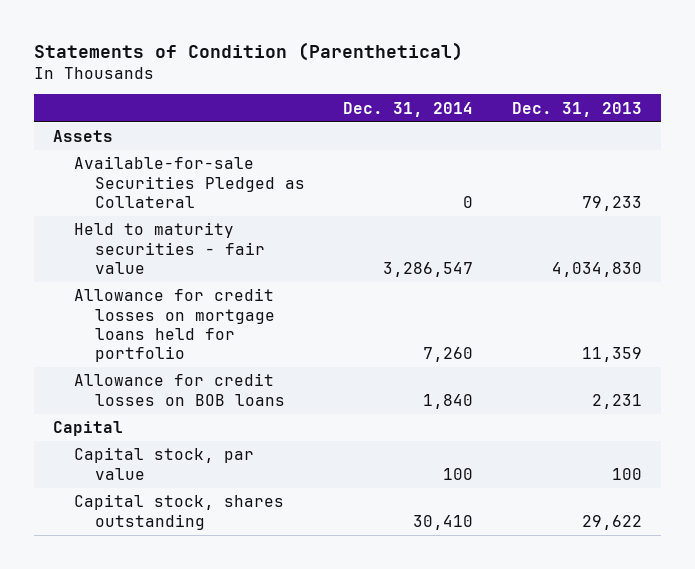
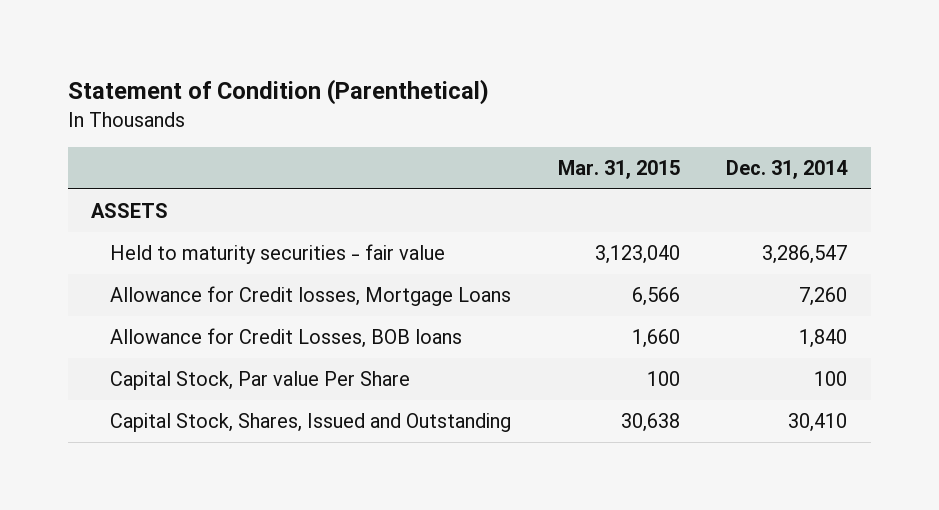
- Statements of Condition (Parenthetical)
+ Statement of Condition (Parenthetical)
- | Dec. 31, 2014 | Dec. 31, 2013
+ | Mar. 31, 2015 | Dec. 31, 2014
- Assets
- Available-for-sale Securities Pledged as Collateral | 0 | 79,233
+ ASSETS
- Allowance for credit losses on mortgage loans held for portfolio | 7,260 | 11,359
- Allowance for credit losses on BOB loans | 1,840 | 2,231
- Capital
- Capital stock, par value | 100 | 100
- Capital stock, shares outstanding | 30,410 | 29,622
+ Allowance for Credit losses, Mortgage Loans | 6,566 | 7,260
+ Allowance for Credit Losses, BOB loans | 1,660 | 1,840
+ Capital Stock, Par value Per Share | 100 | 100
+ Capital Stock, Shares, Issued and Outstanding | 30,638 | 30,410

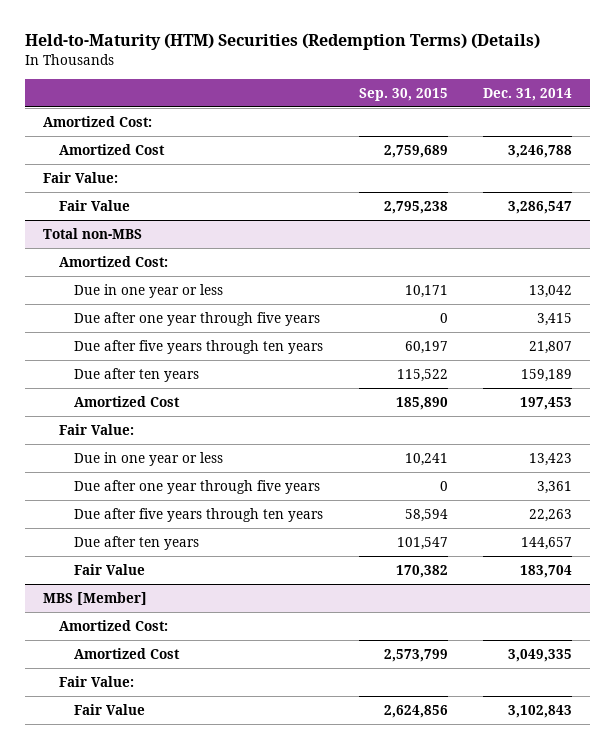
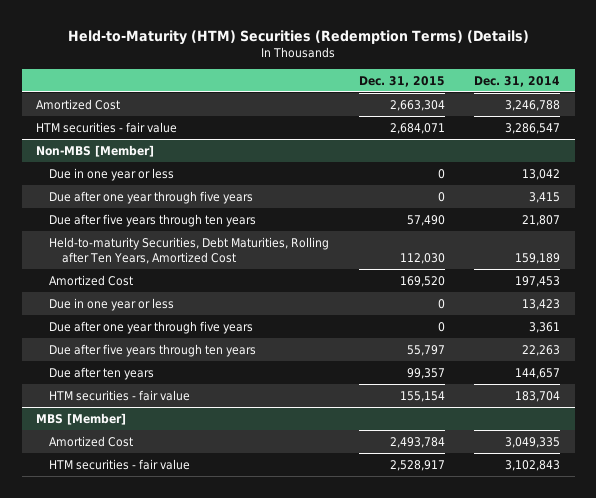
- | Sep. 30, 2015 | Dec. 31, 2014
+ | Dec. 31, 2015 | Dec. 31, 2014
- Amortized Cost:
- Fair Value:
- Fair Value | 2,795,238 | 3,286,547
- Total non-MBS
- Amortized Cost:
+ HTM securities - fair value | 2,684,071 | 3,286,547
+ Non-MBS [Member]
- Due after ten years | 115,522 | 159,189
+ Held-to-maturity Securities, Debt Maturities, Rolling after Ten Years, Amortized Cost | 112,030 | 159,189
- Fair Value:
- Fair Value | 170,382 | 183,704
+ HTM securities - fair value | 155,154 | 183,704
@ MBS [Member]
- Amortized Cost:
- Fair Value:
- Fair Value | 2,624,856 | 3,102,843
+ HTM securities - fair value | 2,528,917 | 3,102,843

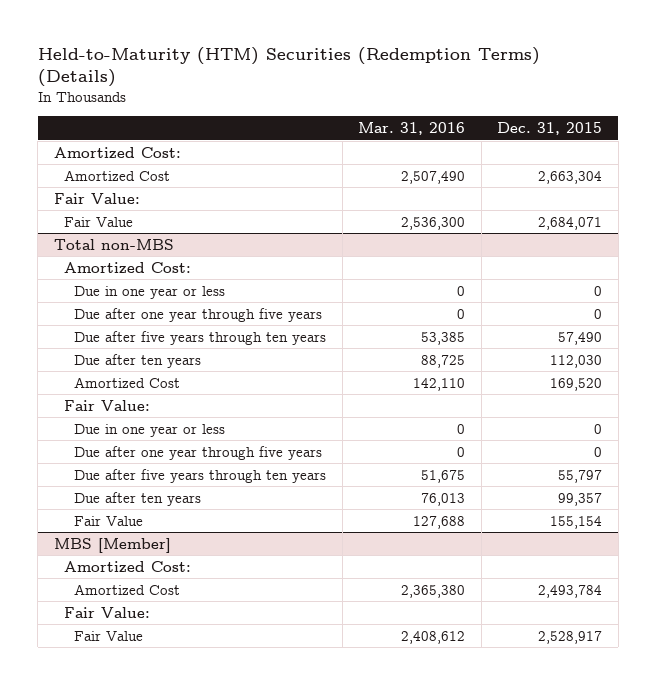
- | Dec. 31, 2015 | Dec. 31, 2014
+ | Mar. 31, 2016 | Dec. 31, 2015
+ Amortized Cost:
- HTM securities - fair value | 2,684,071 | 3,286,547
- Non-MBS [Member]
+ Fair Value:
+ Fair Value | 2,536,300 | 2,684,071
+ Total non-MBS
+ Amortized Cost:
- Held-to-maturity Securities, Debt Maturities, Rolling after Ten Years, Amortized Cost | 112,030 | 159,189
+ Due after ten years | 88,725 | 112,030
+ Fair Value:
- HTM securities - fair value | 155,154 | 183,704
+ Fair Value | 127,688 | 155,154
@ MBS [Member]
+ Amortized Cost:
- HTM securities - fair value | 2,528,917 | 3,102,843
+ Fair Value:
+ Fair Value | 2,408,612 | 2,528,917

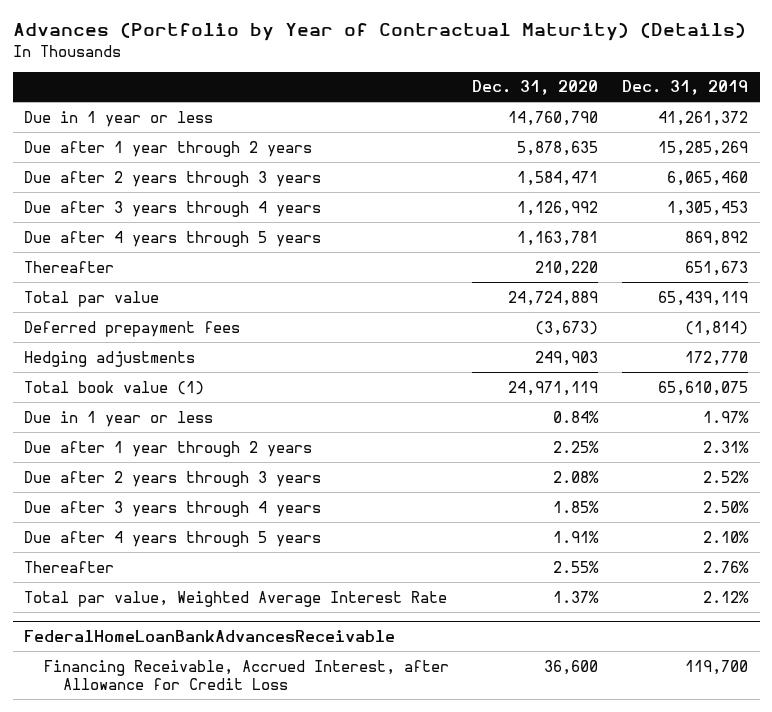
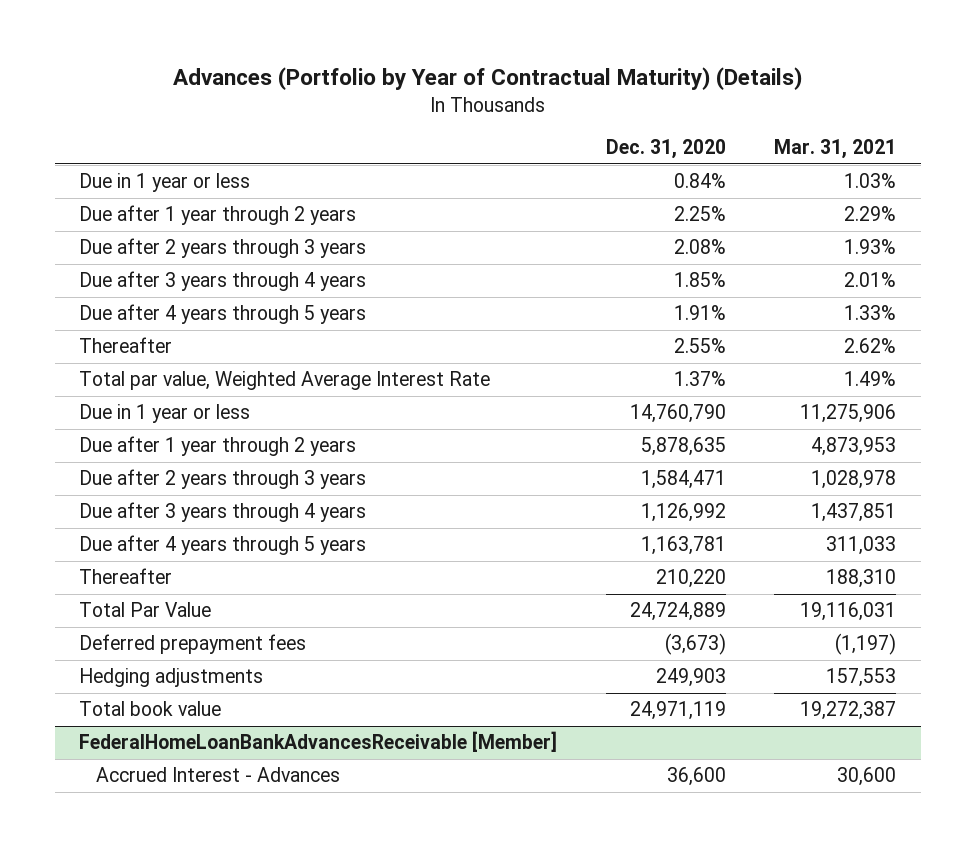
- | Dec. 31, 2020 | Dec. 31, 2019
+ | Dec. 31, 2020 | Mar. 31, 2021
moved up: Due in 1 year or less | 0.84% | 1.03%
moved up: Due after 1 year through 2 years | 2.25% | 2.29%
moved up: Due after 2 years through 3 years | 2.08% | 1.93%
moved up: Due after 3 years through 4 years | 1.85% | 2.01%
moved up: Due after 4 years through 5 years | 1.91% | 1.33%
moved up: Thereafter | 2.55% | 2.62%
moved up: Total par value, Weighted Average Interest Rate | 1.37% | 1.49%
- Total par value | 24,724,889 | 65,439,119
+ Total Par Value | 24,724,889 | 19,116,031
- Total book value (1) | 24,971,119 | 65,610,075
- FederalHomeLoanBankAdvancesReceivable
- Financing Receivable, Accrued Interest, after Allowance for Credit Loss | 36,600 | 119,700
+ Total book value | 24,971,119 | 19,272,387
+ FederalHomeLoanBankAdvancesReceivable [Member]
+ Accrued Interest - Advances | 36,600 | 30,600

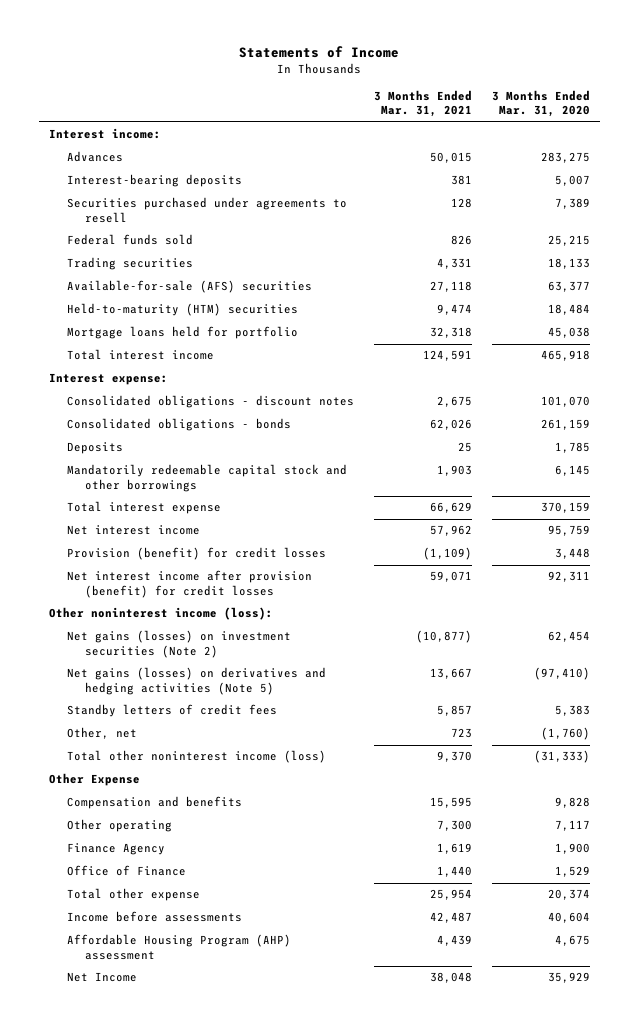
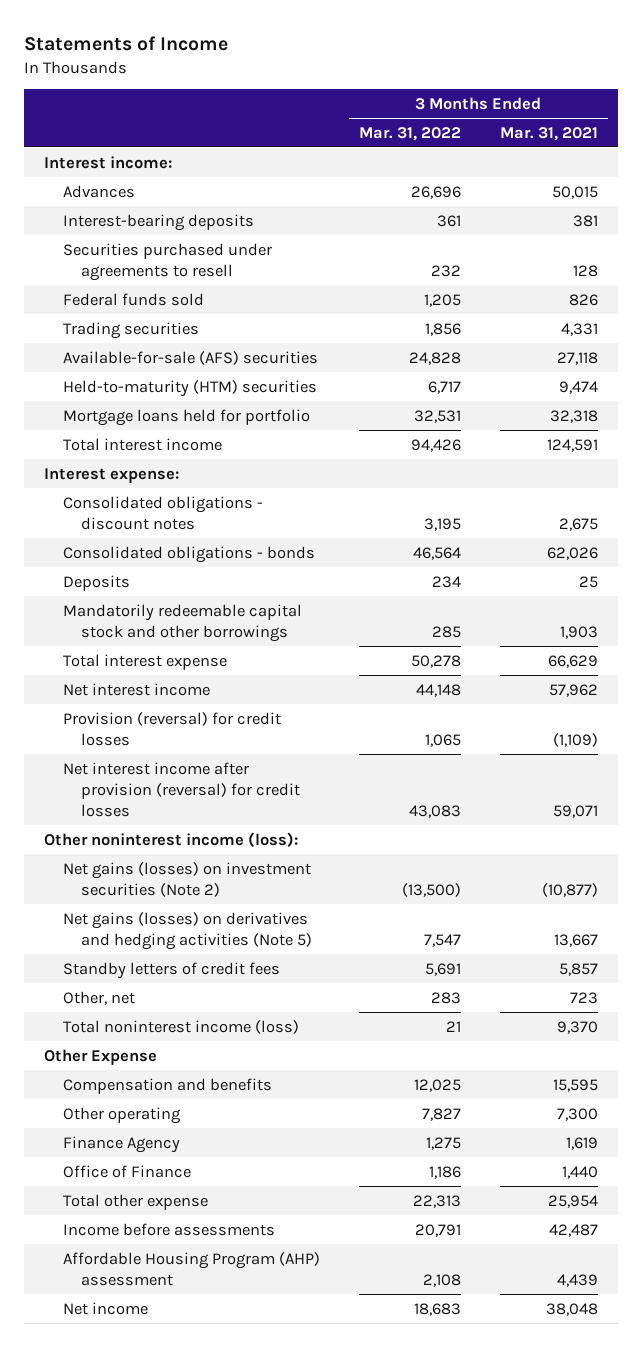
- | 3 Months Ended Mar. 31, 2021 | 3 Months Ended Mar. 31, 2020
+ | 3 Months Ended Mar. 31, 2022 | 3 Months Ended Mar. 31, 2021
- Provision (benefit) for credit losses | (1,109) | 3,448
- Net interest income after provision (benefit) for credit losses | 59,071 | 92,311
+ Provision (reversal) for credit losses | 1,065 | (1,109)
+ Net interest income after provision (reversal) for credit losses | 43,083 | 59,071
- Total other noninterest income (loss) | 9,370 | (31,333)
+ Total noninterest income (loss) | 21 | 9,370
- Net Income | 38,048 | 35,929
+ Net income | 18,683 | 38,048

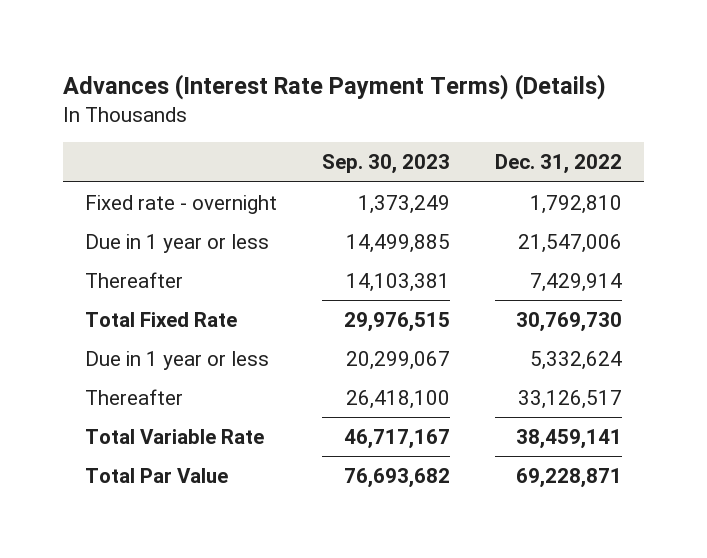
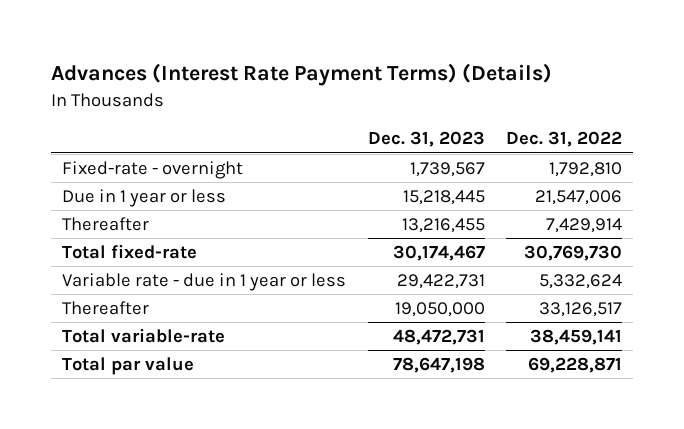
- | Sep. 30, 2023 | Dec. 31, 2022
+ | Dec. 31, 2023 | Dec. 31, 2022
- Fixed rate - overnight | 1,373,249 | 1,792,810
+ Fixed-rate - overnight | 1,739,567 | 1,792,810
- Total Fixed Rate | 29,976,515 | 30,769,730
- Due in 1 year or less | 20,299,067 | 5,332,624
+ Total fixed-rate | 30,174,467 | 30,769,730
+ Variable rate - due in 1 year or less | 29,422,731 | 5,332,624
- Total Variable Rate | 46,717,167 | 38,459,141
- Total Par Value | 76,693,682 | 69,228,871
+ Total variable-rate | 48,472,731 | 38,459,141
+ Total par value | 78,647,198 | 69,228,871

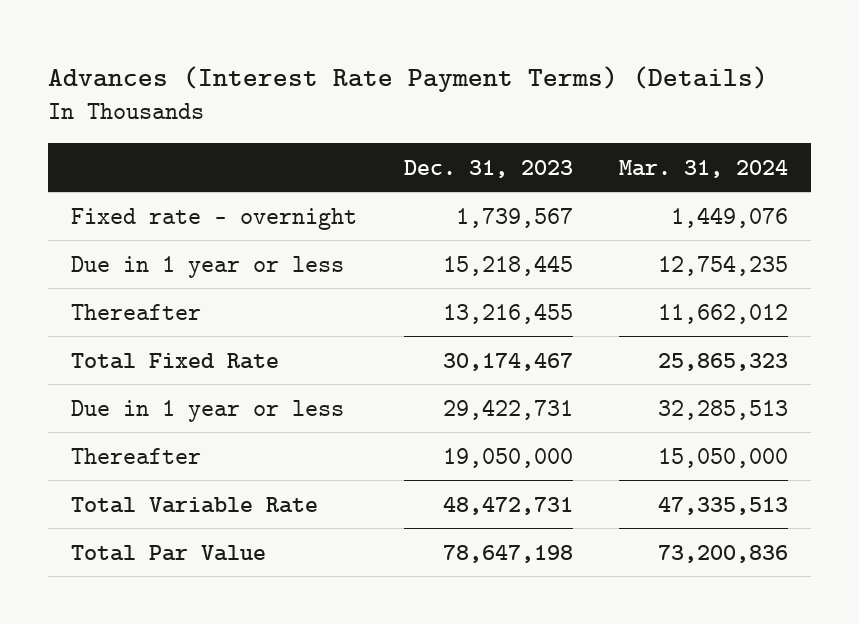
- | Dec. 31, 2023 | Dec. 31, 2022
+ | Dec. 31, 2023 | Mar. 31, 2024
- Fixed-rate - overnight | 1,739,567 | 1,792,810
+ Fixed rate - overnight | 1,739,567 | 1,449,076
- Total fixed-rate | 30,174,467 | 30,769,730
- Variable rate - due in 1 year or less | 29,422,731 | 5,332,624
+ Total Fixed Rate | 30,174,467 | 25,865,323
+ Due in 1 year or less | 29,422,731 | 32,285,513
- Total variable-rate | 48,472,731 | 38,459,141
- Total par value | 78,647,198 | 69,228,871
+ Total Variable Rate | 48,472,731 | 47,335,513
+ Total Par Value | 78,647,198 | 73,200,836

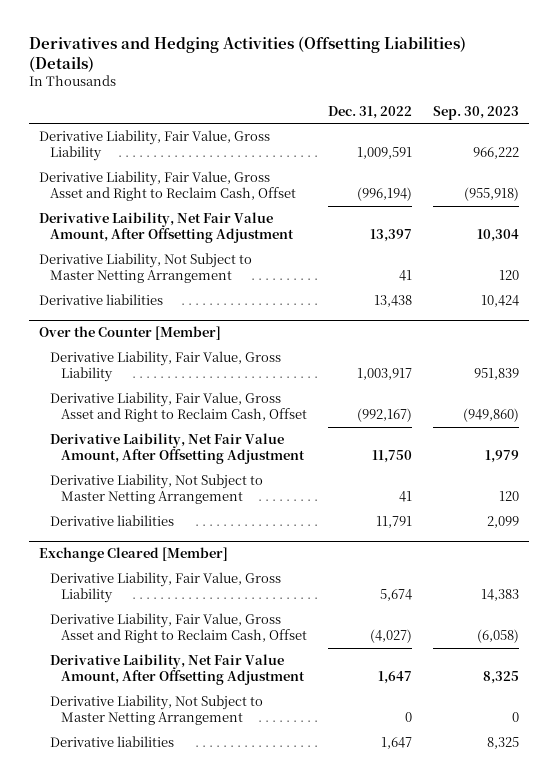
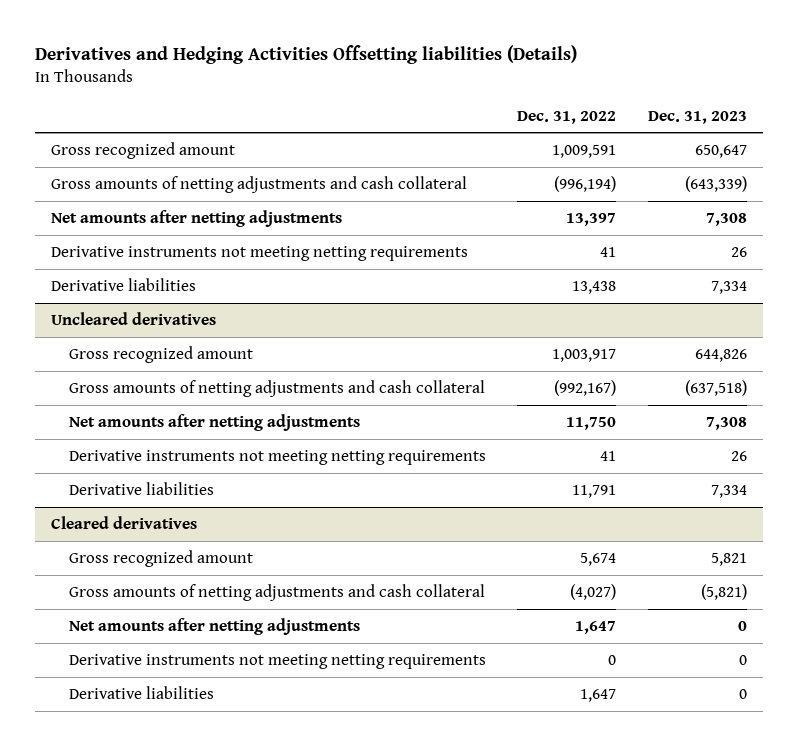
- Derivatives and Hedging Activities (Offsetting Liabilities) (Details)
+ Derivatives and Hedging Activities Offsetting liabilities (Details)
- | Dec. 31, 2022 | Sep. 30, 2023
+ | Dec. 31, 2022 | Dec. 31, 2023
- Derivative Liability, Fair Value, Gross Liability | 1,009,591 | 966,222
- Derivative Liability, Fair Value, Gross Asset and Right to Reclaim Cash, Offset | (996,194) | (955,918)
- Derivative Laibility, Net Fair Value Amount, After Offsetting Adjustment | 13,397 | 10,304
- Derivative Liability, Not Subject to Master Netting Arrangement | 41 | 120
+ Gross recognized amount | 1,009,591 | 650,647
+ Gross amounts of netting adjustments and cash collateral | (996,194) | (643,339)
+ Net amounts after netting adjustments | 13,397 | 7,308
+ Derivative instruments not meeting netting requirements | 41 | 26
- Over the Counter [Member]
- Derivative Liability, Fair Value, Gross Liability | 1,003,917 | 951,839
- Derivative Liability, Fair Value, Gross Asset and Right to Reclaim Cash, Offset | (992,167) | (949,860)
- Derivative Laibility, Net Fair Value Amount, After Offsetting Adjustment | 11,750 | 1,979
- Derivative Liability, Not Subject to Master Netting Arrangement | 41 | 120
+ Uncleared derivatives
+ Gross recognized amount | 1,003,917 | 644,826
+ Gross amounts of netting adjustments and cash collateral | (992,167) | (637,518)
+ Net amounts after netting adjustments | 11,750 | 7,308
+ Derivative instruments not meeting netting requirements | 41 | 26
- Exchange Cleared [Member]
- Derivative Liability, Fair Value, Gross Liability | 5,674 | 14,383
- Derivative Liability, Fair Value, Gross Asset and Right to Reclaim Cash, Offset | (4,027) | (6,058)
- Derivative Laibility, Net Fair Value Amount, After Offsetting Adjustment | 1,647 | 8,325
- Derivative Liability, Not Subject to Master Netting Arrangement | 0 | 0
+ Cleared derivatives
+ Gross recognized amount | 5,674 | 5,821
+ Gross amounts of netting adjustments and cash collateral | (4,027) | (5,821)
+ Net amounts after netting adjustments | 1,647 | 0
+ Derivative instruments not meeting netting requirements | 0 | 0

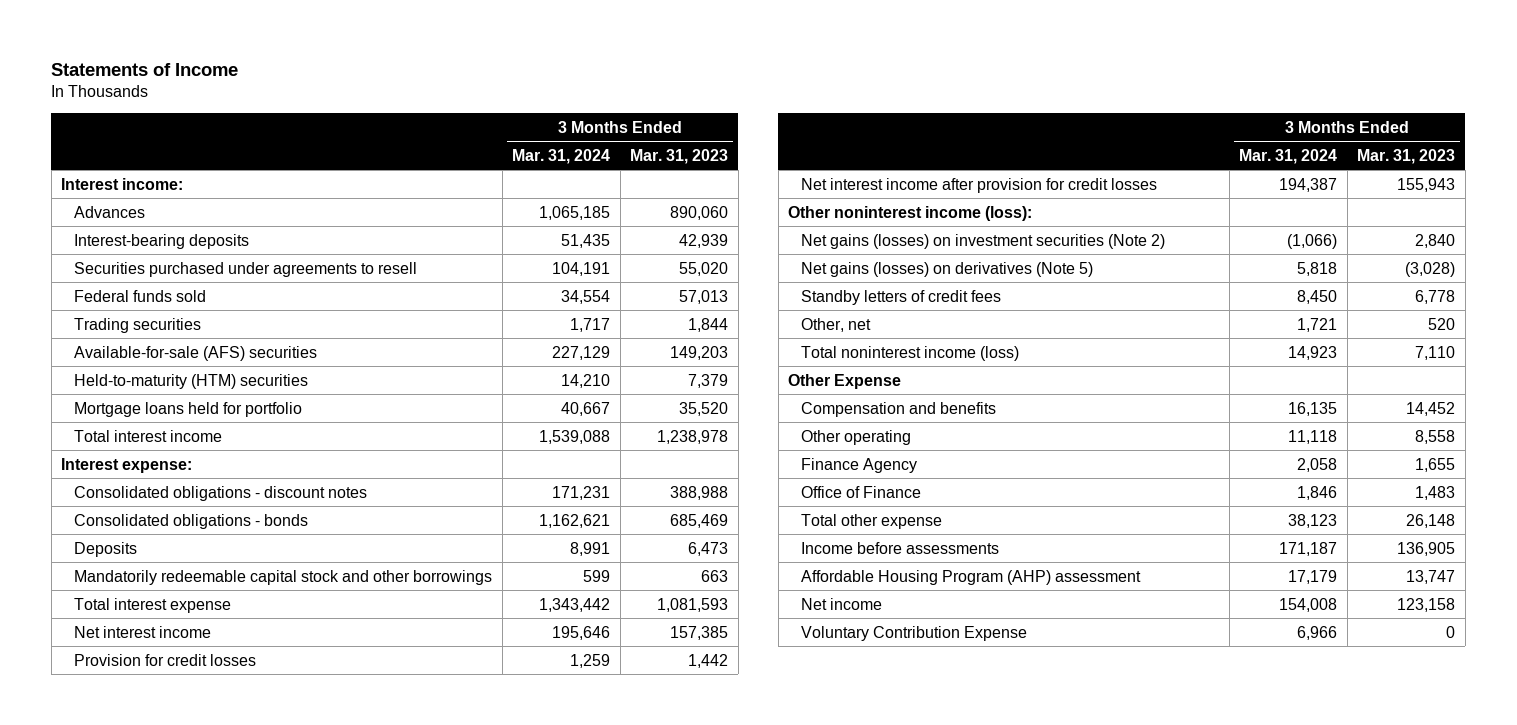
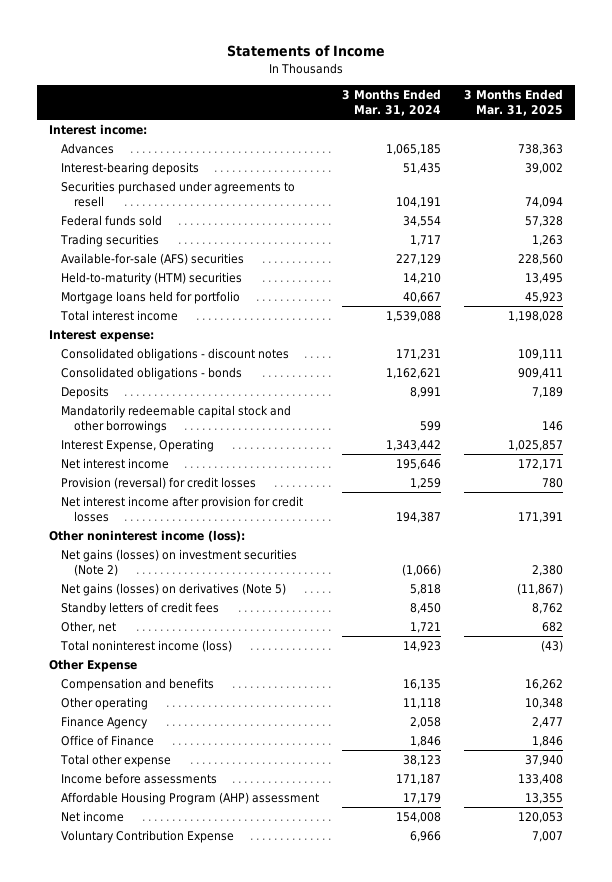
- | 3 Months Ended Mar. 31, 2024 | 3 Months Ended Mar. 31, 2023
+ | 3 Months Ended Mar. 31, 2024 | 3 Months Ended Mar. 31, 2025
- Total interest expense | 1,343,442 | 1,081,593
+ Interest Expense, Operating | 1,343,442 | 1,025,857
- Provision for credit losses | 1,259 | 1,442
+ Provision (reversal) for credit losses | 1,259 | 780

